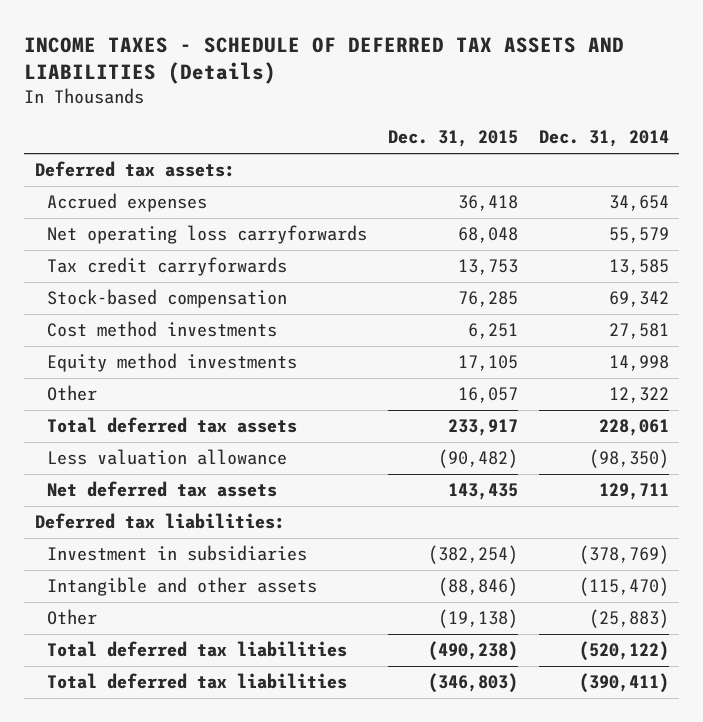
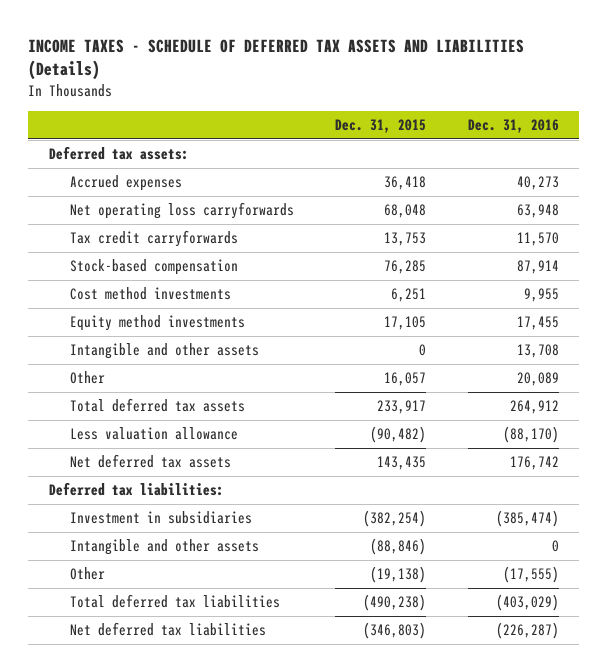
- | Dec. 31, 2015 | Dec. 31, 2014
+ | Dec. 31, 2015 | Dec. 31, 2016
+ Intangible and other assets | 0 | 13,708
- Total deferred tax liabilities | (346,803) | (390,411)
+ Net deferred tax liabilities | (346,803) | (226,287)

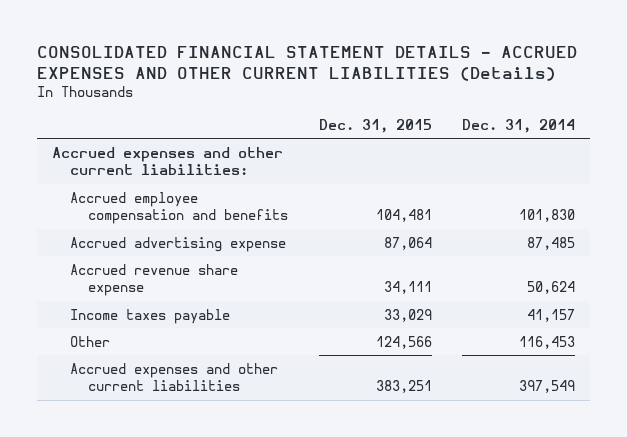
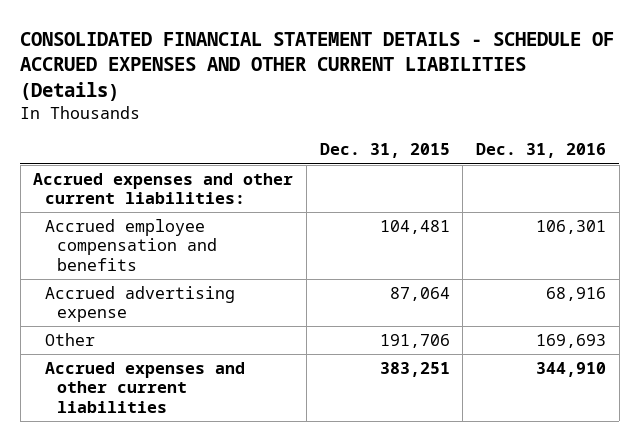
- CONSOLIDATED FINANCIAL STATEMENT DETAILS - ACCRUED EXPENSES AND OTHER CURRENT LIABILITIES (Details)
+ CONSOLIDATED FINANCIAL STATEMENT DETAILS - SCHEDULE OF ACCRUED EXPENSES AND OTHER CURRENT LIABILITIES (Details)
- | Dec. 31, 2015 | Dec. 31, 2014
+ | Dec. 31, 2015 | Dec. 31, 2016
- Accrued revenue share expense | 34,111 | 50,624
- Income taxes payable | 33,029 | 41,157
- Other | 124,566 | 116,453
+ Other | 191,706 | 169,693

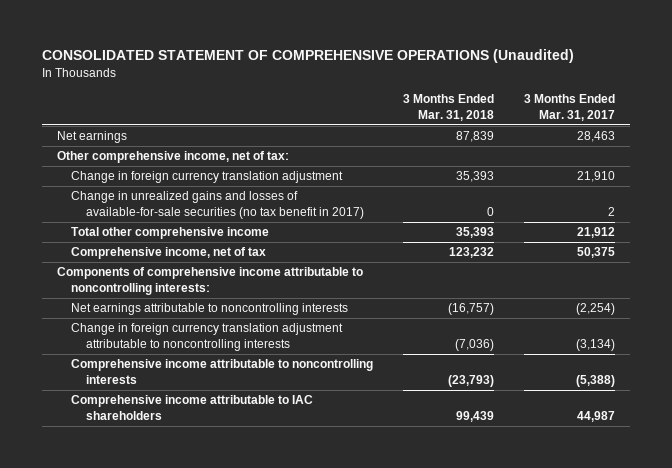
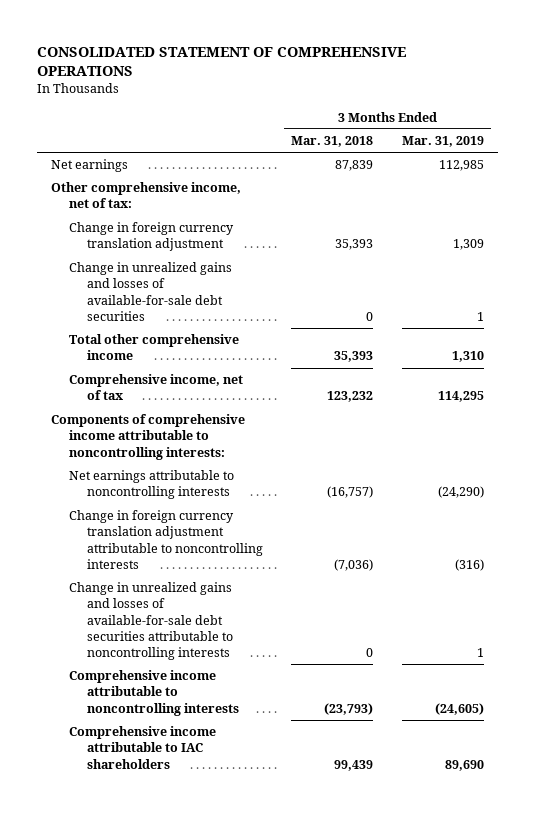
- CONSOLIDATED STATEMENT OF COMPREHENSIVE OPERATIONS (Unaudited)
+ CONSOLIDATED STATEMENT OF COMPREHENSIVE OPERATIONS
- | 3 Months Ended Mar. 31, 2018 | 3 Months Ended Mar. 31, 2017
+ | 3 Months Ended Mar. 31, 2018 | 3 Months Ended Mar. 31, 2019
- Change in unrealized gains and losses of available-for-sale securities (no tax benefit in 2017) | 0 | 2
+ Change in unrealized gains and losses of available-for-sale debt securities | 0 | 1
+ Change in unrealized gains and losses of available-for-sale debt securities attributable to noncontrolling interests | 0 | 1

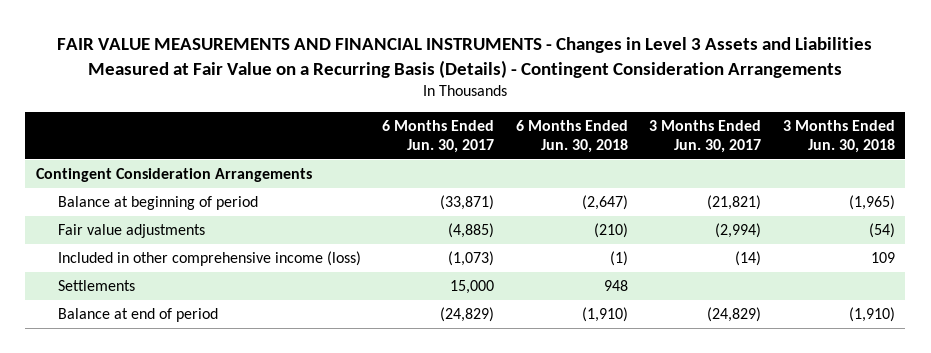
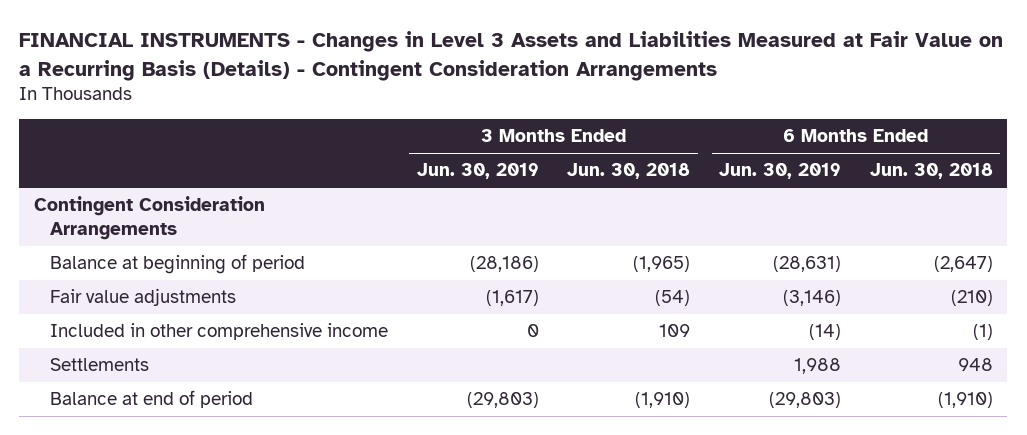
- FAIR VALUE MEASUREMENTS AND FINANCIAL INSTRUMENTS - Changes in Level 3 Assets and Liabilities Measured at Fair Value on a Recurring Basis (Details) - Contingent Consideration Arrangements
+ FINANCIAL INSTRUMENTS - Changes in Level 3 Assets and Liabilities Measured at Fair Value on a Recurring Basis (Details) - Contingent Consideration Arrangements
- | 6 Months Ended Jun. 30, 2017 | 6 Months Ended Jun. 30, 2018 | 3 Months Ended Jun. 30, 2017 | 3 Months Ended Jun. 30, 2018
+ | 3 Months Ended Jun. 30, 2019 | 3 Months Ended Jun. 30, 2018 | 6 Months Ended Jun. 30, 2019 | 6 Months Ended Jun. 30, 2018
- Included in other comprehensive income (loss) | (1,073) | (1) | (14) | 109
+ Included in other comprehensive income | 0 | 109 | (14) | (1)

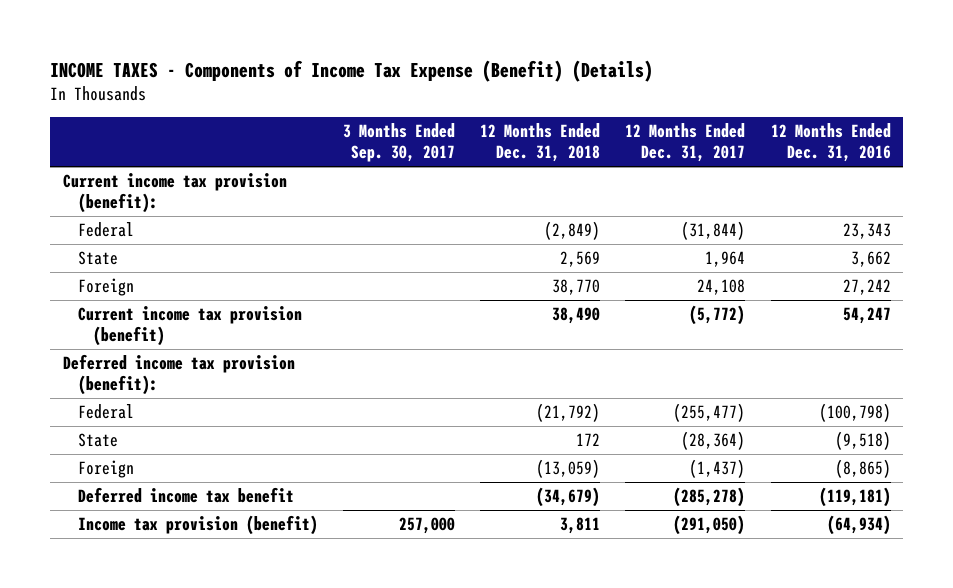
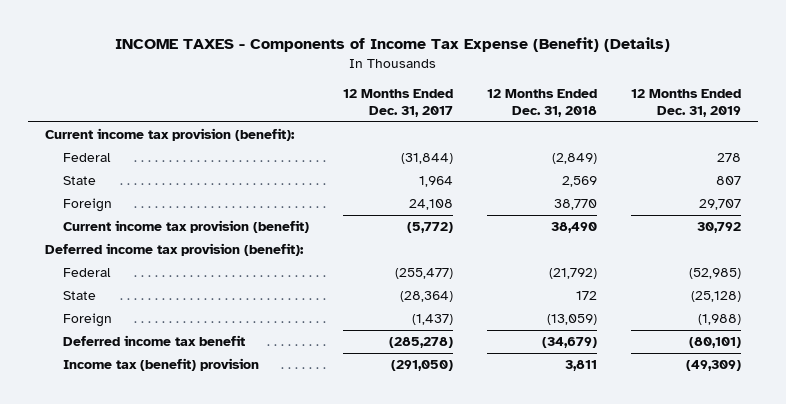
- | 3 Months Ended Sep. 30, 2017 | 12 Months Ended Dec. 31, 2018 | 12 Months Ended Dec. 31, 2017 | 12 Months Ended Dec. 31, 2016
+ | 12 Months Ended Dec. 31, 2017 | 12 Months Ended Dec. 31, 2018 | 12 Months Ended Dec. 31, 2019
- Income tax provision (benefit) | 257,000 | 3,811 | (291,050) | (64,934)
+ Income tax (benefit) provision | (291,050) | 3,811 | (49,309)

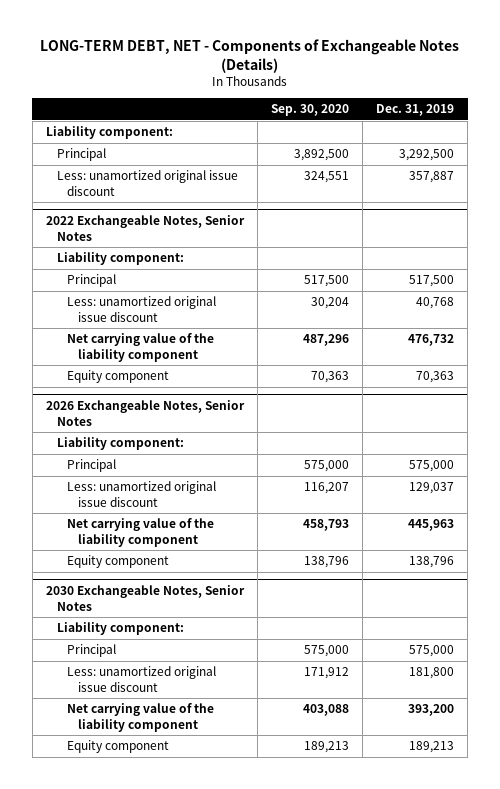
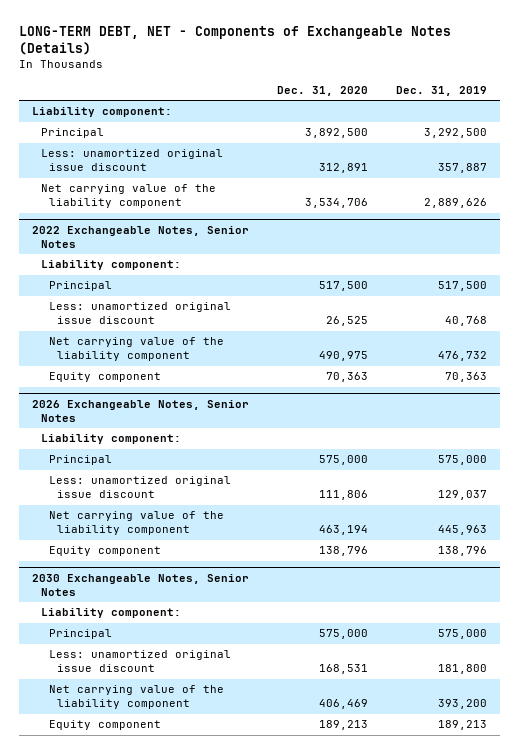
- | Sep. 30, 2020 | Dec. 31, 2019
+ | Dec. 31, 2020 | Dec. 31, 2019
+ Net carrying value of the liability component | 3,534,706 | 2,889,626

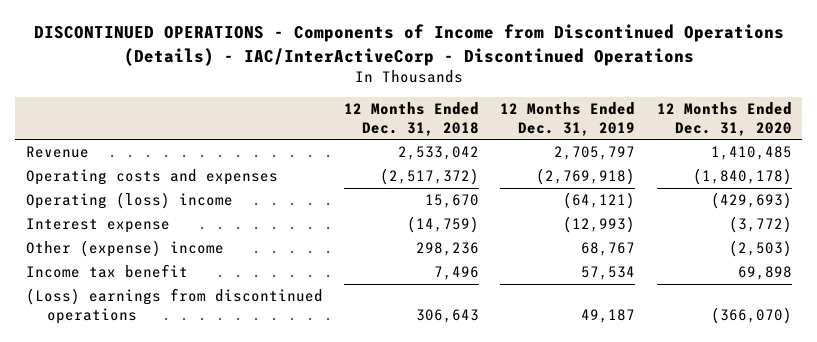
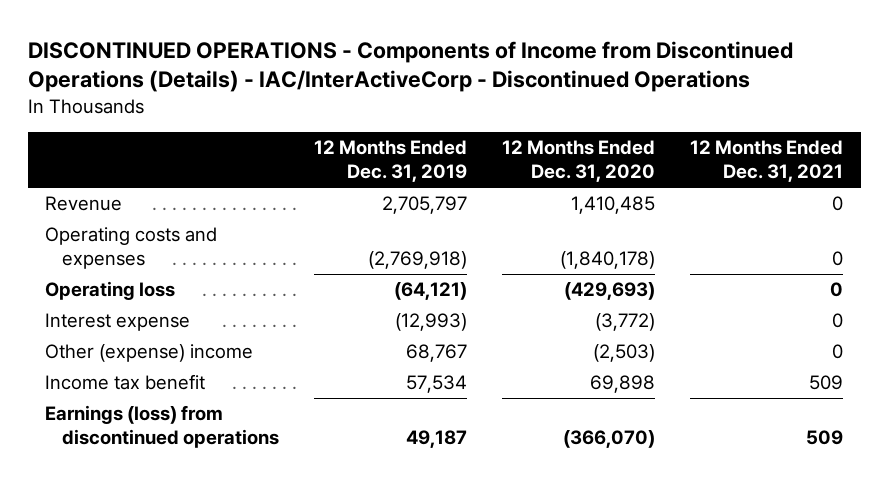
- | 12 Months Ended Dec. 31, 2018 | 12 Months Ended Dec. 31, 2019 | 12 Months Ended Dec. 31, 2020
+ | 12 Months Ended Dec. 31, 2019 | 12 Months Ended Dec. 31, 2020 | 12 Months Ended Dec. 31, 2021
- Operating (loss) income | 15,670 | (64,121) | (429,693)
+ Operating loss | (64,121) | (429,693) | 0
- (Loss) earnings from discontinued operations | 306,643 | 49,187 | (366,070)
+ Earnings (loss) from discontinued operations | 49,187 | (366,070) | 509

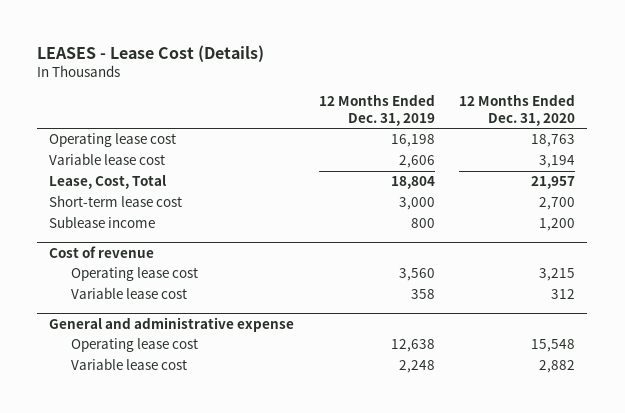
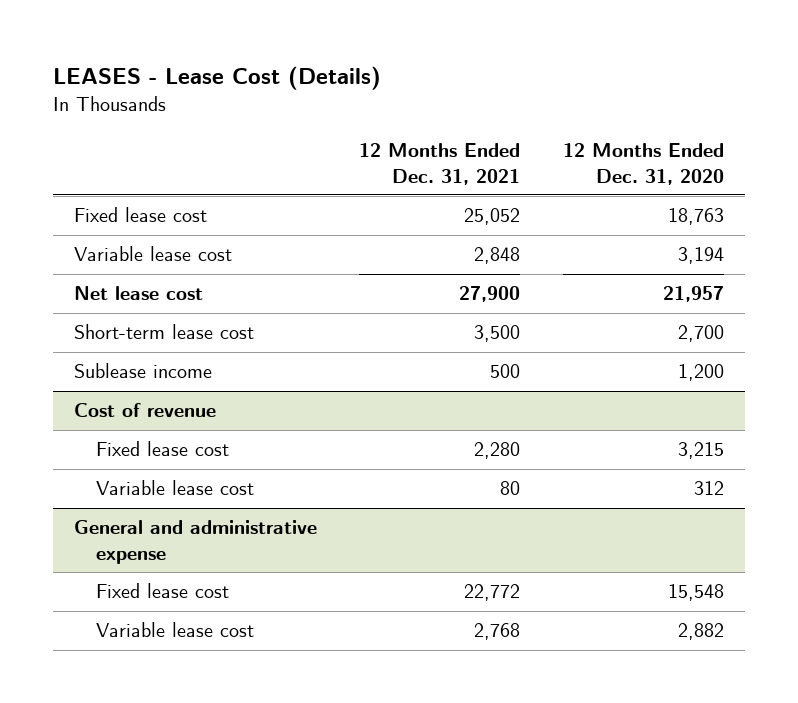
- | 12 Months Ended Dec. 31, 2019 | 12 Months Ended Dec. 31, 2020
+ | 12 Months Ended Dec. 31, 2021 | 12 Months Ended Dec. 31, 2020
- Operating lease cost | 16,198 | 18,763
+ Fixed lease cost | 25,052 | 18,763
- Lease, Cost, Total | 18,804 | 21,957
+ Net lease cost | 27,900 | 21,957
@ Cost of revenue
- Operating lease cost | 3,560 | 3,215
+ Fixed lease cost | 2,280 | 3,215
@ General and administrative expense
- Operating lease cost | 12,638 | 15,548
+ Fixed lease cost | 22,772 | 15,548

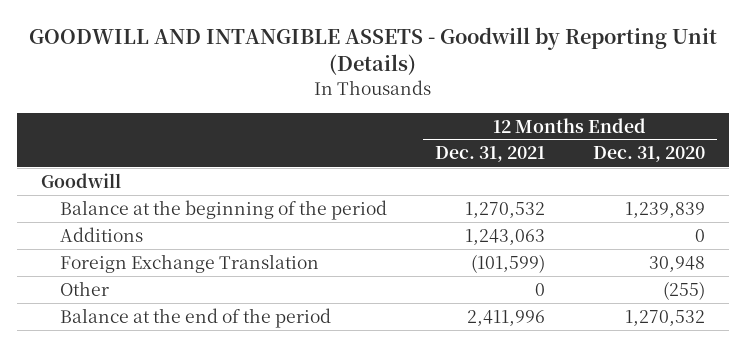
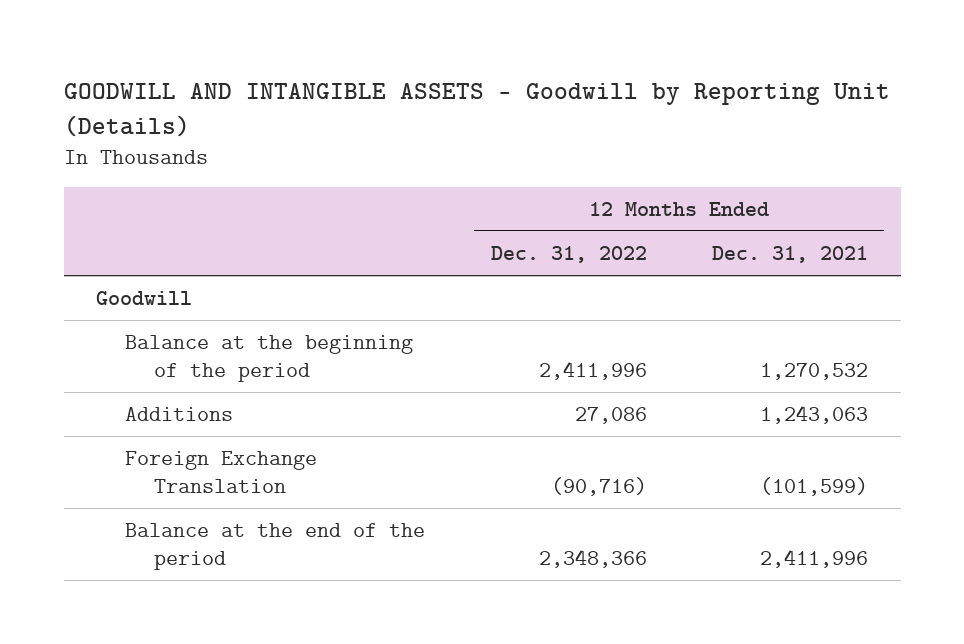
- | 12 Months Ended Dec. 31, 2021 | 12 Months Ended Dec. 31, 2020
+ | 12 Months Ended Dec. 31, 2022 | 12 Months Ended Dec. 31, 2021
- Other | 0 | (255)

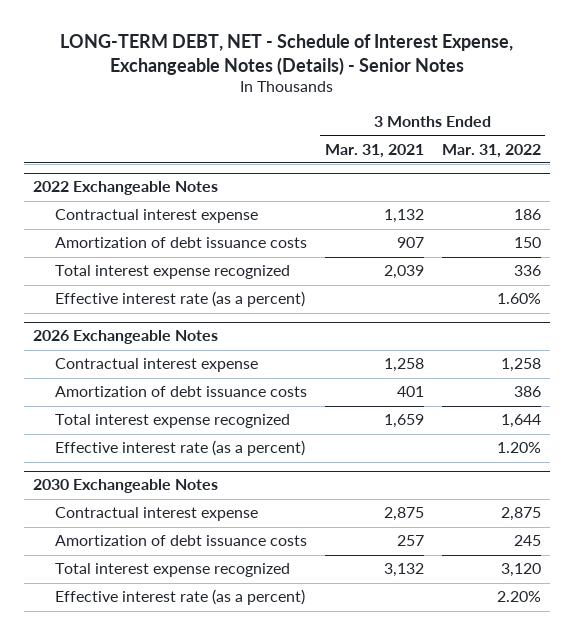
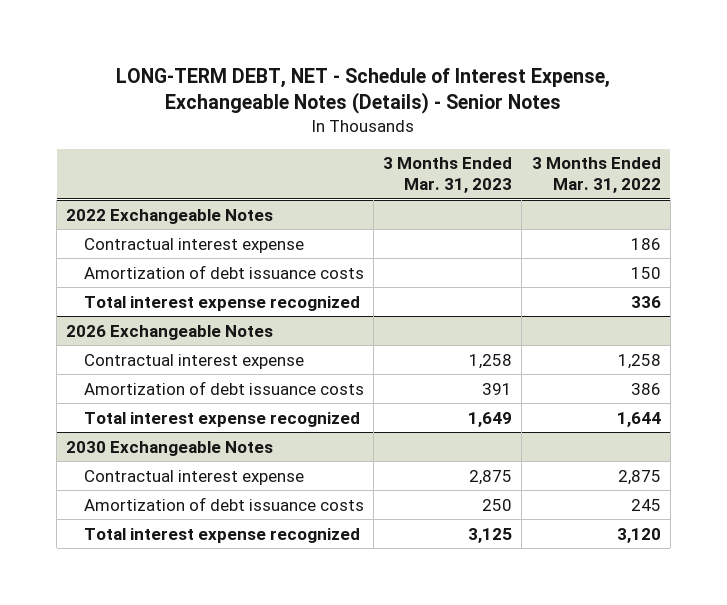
- | 3 Months Ended Mar. 31, 2021 | 3 Months Ended Mar. 31, 2022
+ | 3 Months Ended Mar. 31, 2023 | 3 Months Ended Mar. 31, 2022
@ 2022 Exchangeable Notes
- Effective interest rate (as a percent) | | 1.60%
@ 2026 Exchangeable Notes
- Effective interest rate (as a percent) | | 1.20%
@ 2030 Exchangeable Notes
- Effective interest rate (as a percent) | | 2.20%

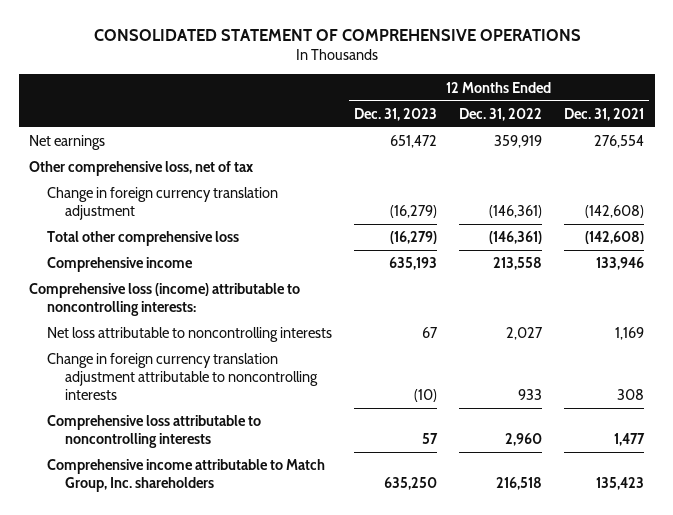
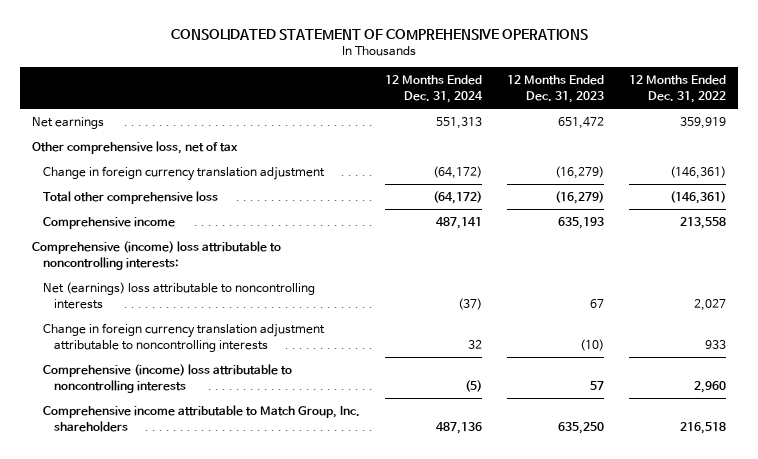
- | 12 Months Ended Dec. 31, 2023 | 12 Months Ended Dec. 31, 2022 | 12 Months Ended Dec. 31, 2021
+ | 12 Months Ended Dec. 31, 2024 | 12 Months Ended Dec. 31, 2023 | 12 Months Ended Dec. 31, 2022
- Comprehensive loss (income) attributable to noncontrolling interests:
- Net loss attributable to noncontrolling interests | 67 | 2,027 | 1,169
+ Comprehensive (income) loss attributable to noncontrolling interests:
+ Net (earnings) loss attributable to noncontrolling interests | (37) | 67 | 2,027
- Comprehensive loss attributable to noncontrolling interests | 57 | 2,960 | 1,477
+ Comprehensive (income) loss attributable to noncontrolling interests | (5) | 57 | 2,960

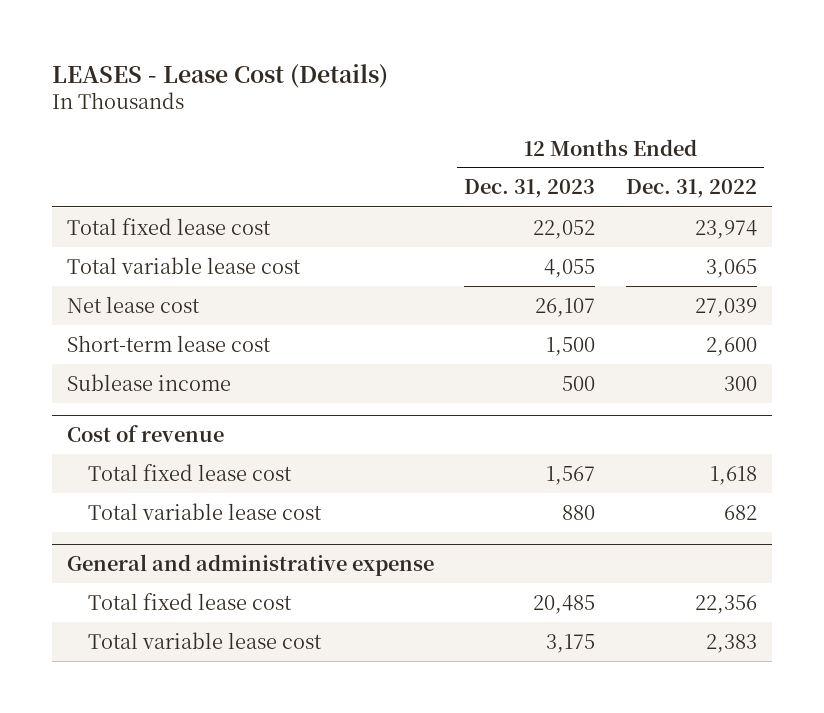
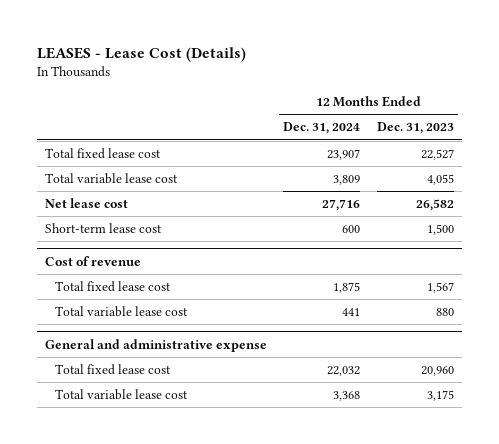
- | 12 Months Ended Dec. 31, 2023 | 12 Months Ended Dec. 31, 2022
+ | 12 Months Ended Dec. 31, 2024 | 12 Months Ended Dec. 31, 2023
- Total fixed lease cost | 22,052 | 23,974
+ Total fixed lease cost | 23,907 | 22,527
- Net lease cost | 26,107 | 27,039
+ Net lease cost | 27,716 | 26,582
- Sublease income | 500 | 300
@ General and administrative expense
- Total fixed lease cost | 20,485 | 22,356
+ Total fixed lease cost | 22,032 | 20,960

